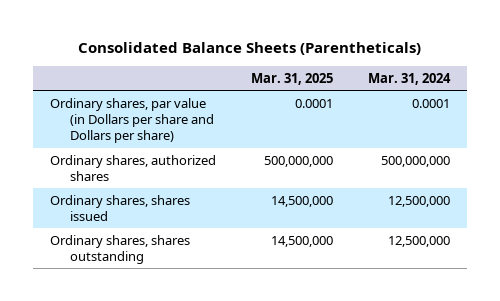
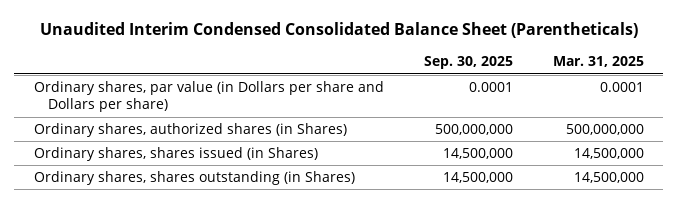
- Consolidated Balance Sheets (Parentheticals)
+ Unaudited Interim Condensed Consolidated Balance Sheet (Parentheticals)
- | Mar. 31, 2025 | Mar. 31, 2024
+ | Sep. 30, 2025 | Mar. 31, 2025
- Ordinary shares, authorized shares | 500,000,000 | 500,000,000
- Ordinary shares, shares issued | 14,500,000 | 12,500,000
- Ordinary shares, shares outstanding | 14,500,000 | 12,500,000
+ Ordinary shares, authorized shares (in Shares) | 500,000,000 | 500,000,000
+ Ordinary shares, shares issued (in Shares) | 14,500,000 | 14,500,000
+ Ordinary shares, shares outstanding (in Shares) | 14,500,000 | 14,500,000

